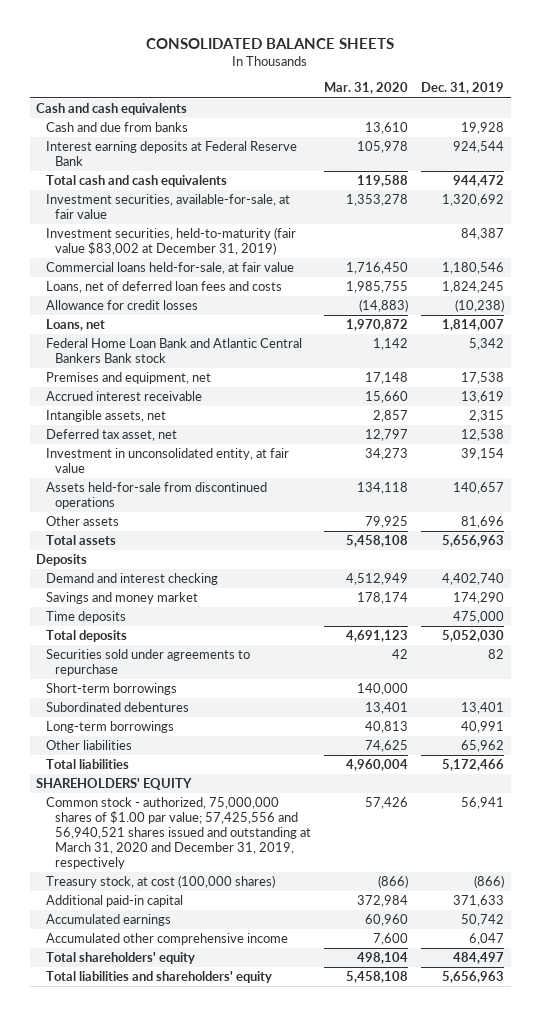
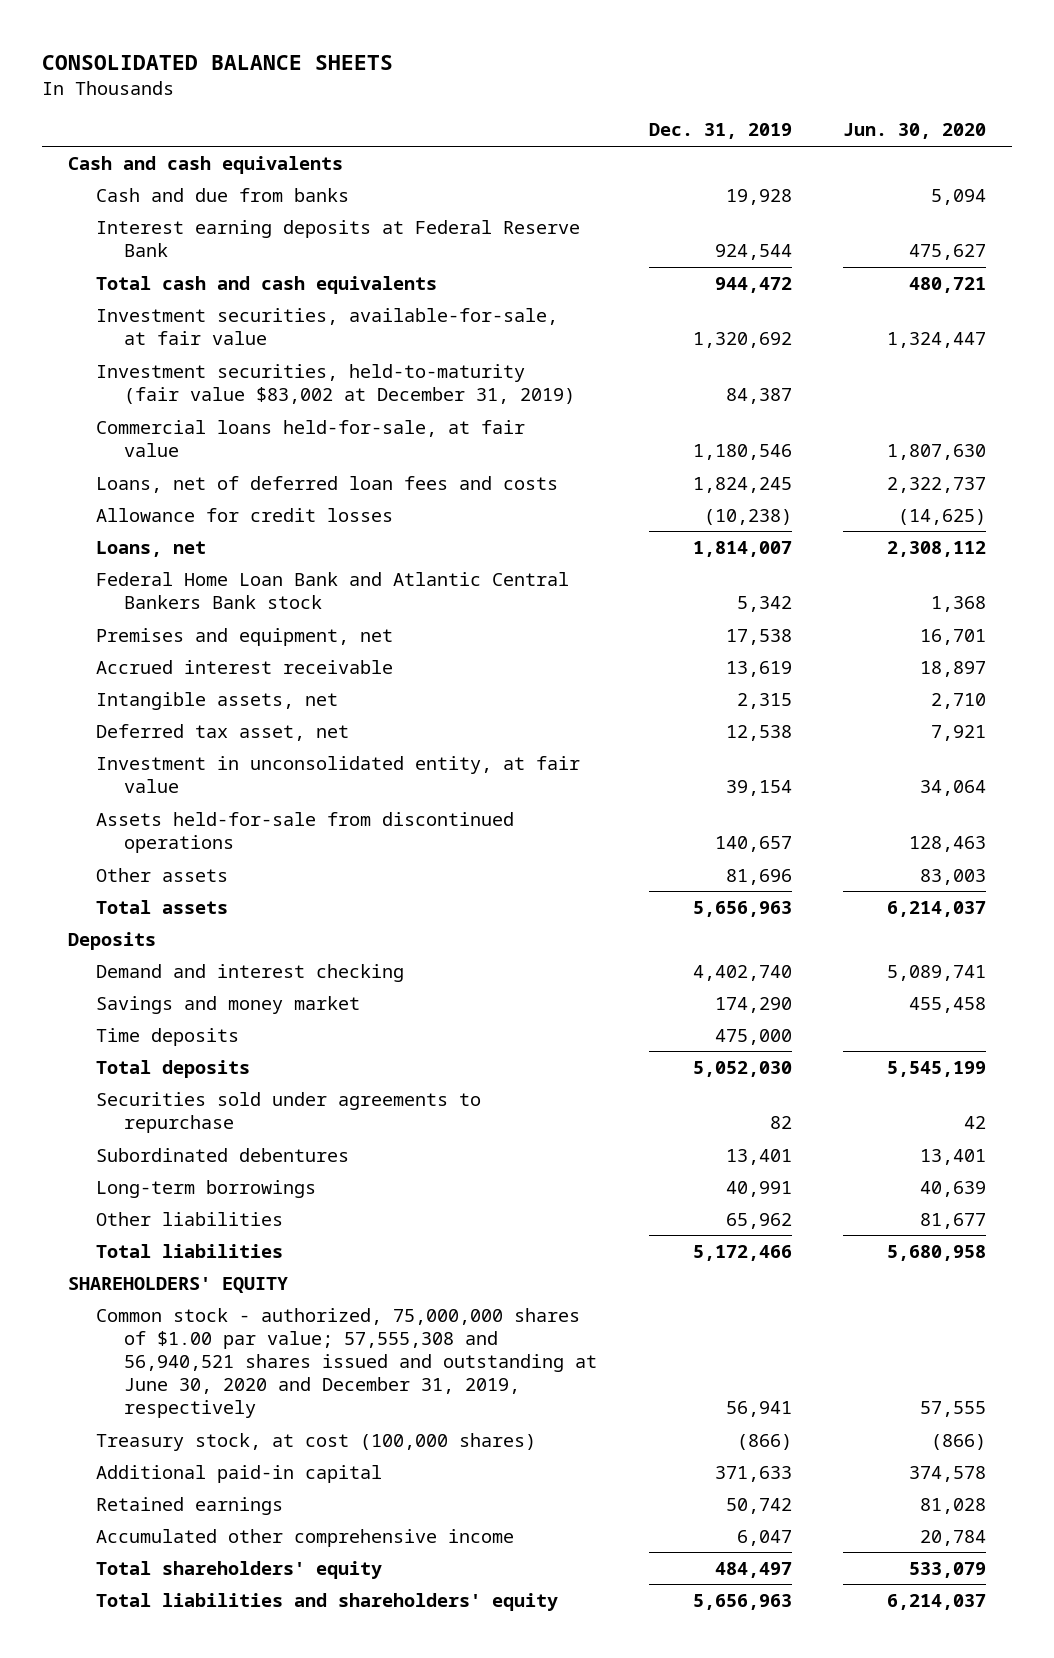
- | Mar. 31, 2020 | Dec. 31, 2019
+ | Dec. 31, 2019 | Jun. 30, 2020
- Short-term borrowings | 140,000 |
- Common stock - authorized, 75,000,000 shares of $1.00 par value; 57,425,556 and 56,940,521 shares issued and outstanding at March 31, 2020 and December 31, 2019, respectively | 57,426 | 56,941
+ Common stock - authorized, 75,000,000 shares of $1.00 par value; 57,555,308 and 56,940,521 shares issued and outstanding at June 30, 2020 and December 31, 2019, respectively | 56,941 | 57,555
- Accumulated earnings | 60,960 | 50,742
+ Retained earnings | 50,742 | 81,028

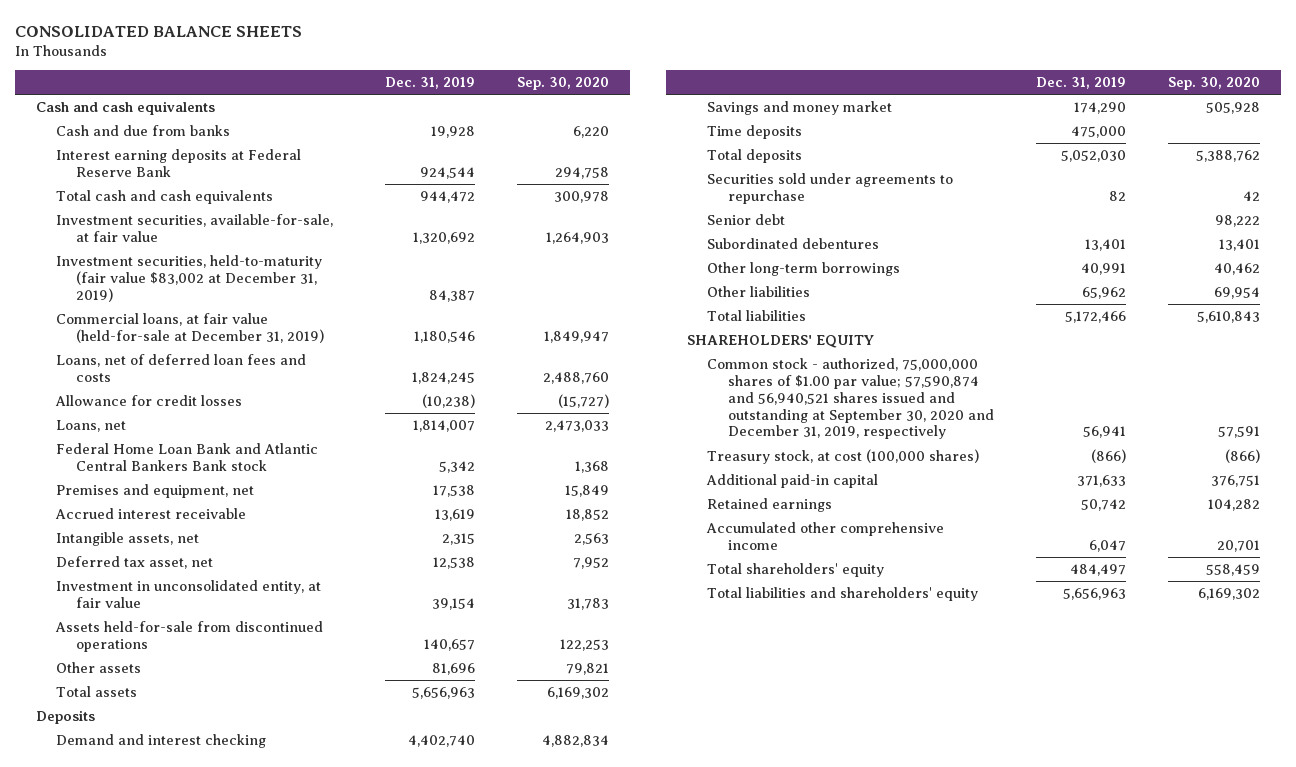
- | Dec. 31, 2019 | Jun. 30, 2020
+ | Dec. 31, 2019 | Sep. 30, 2020
- Commercial loans held-for-sale, at fair value | 1,180,546 | 1,807,630
+ Commercial loans, at fair value (held-for-sale at December 31, 2019) | 1,180,546 | 1,849,947
+ Senior debt | | 98,222
- Long-term borrowings | 40,991 | 40,639
+ Other long-term borrowings | 40,991 | 40,462
- Common stock - authorized, 75,000,000 shares of $1.00 par value; 57,555,308 and 56,940,521 shares issued and outstanding at June 30, 2020 and December 31, 2019, respectively | 56,941 | 57,555
+ Common stock - authorized, 75,000,000 shares of $1.00 par value; 57,590,874 and 56,940,521 shares issued and outstanding at September 30, 2020 and December 31, 2019, respectively | 56,941 | 57,591

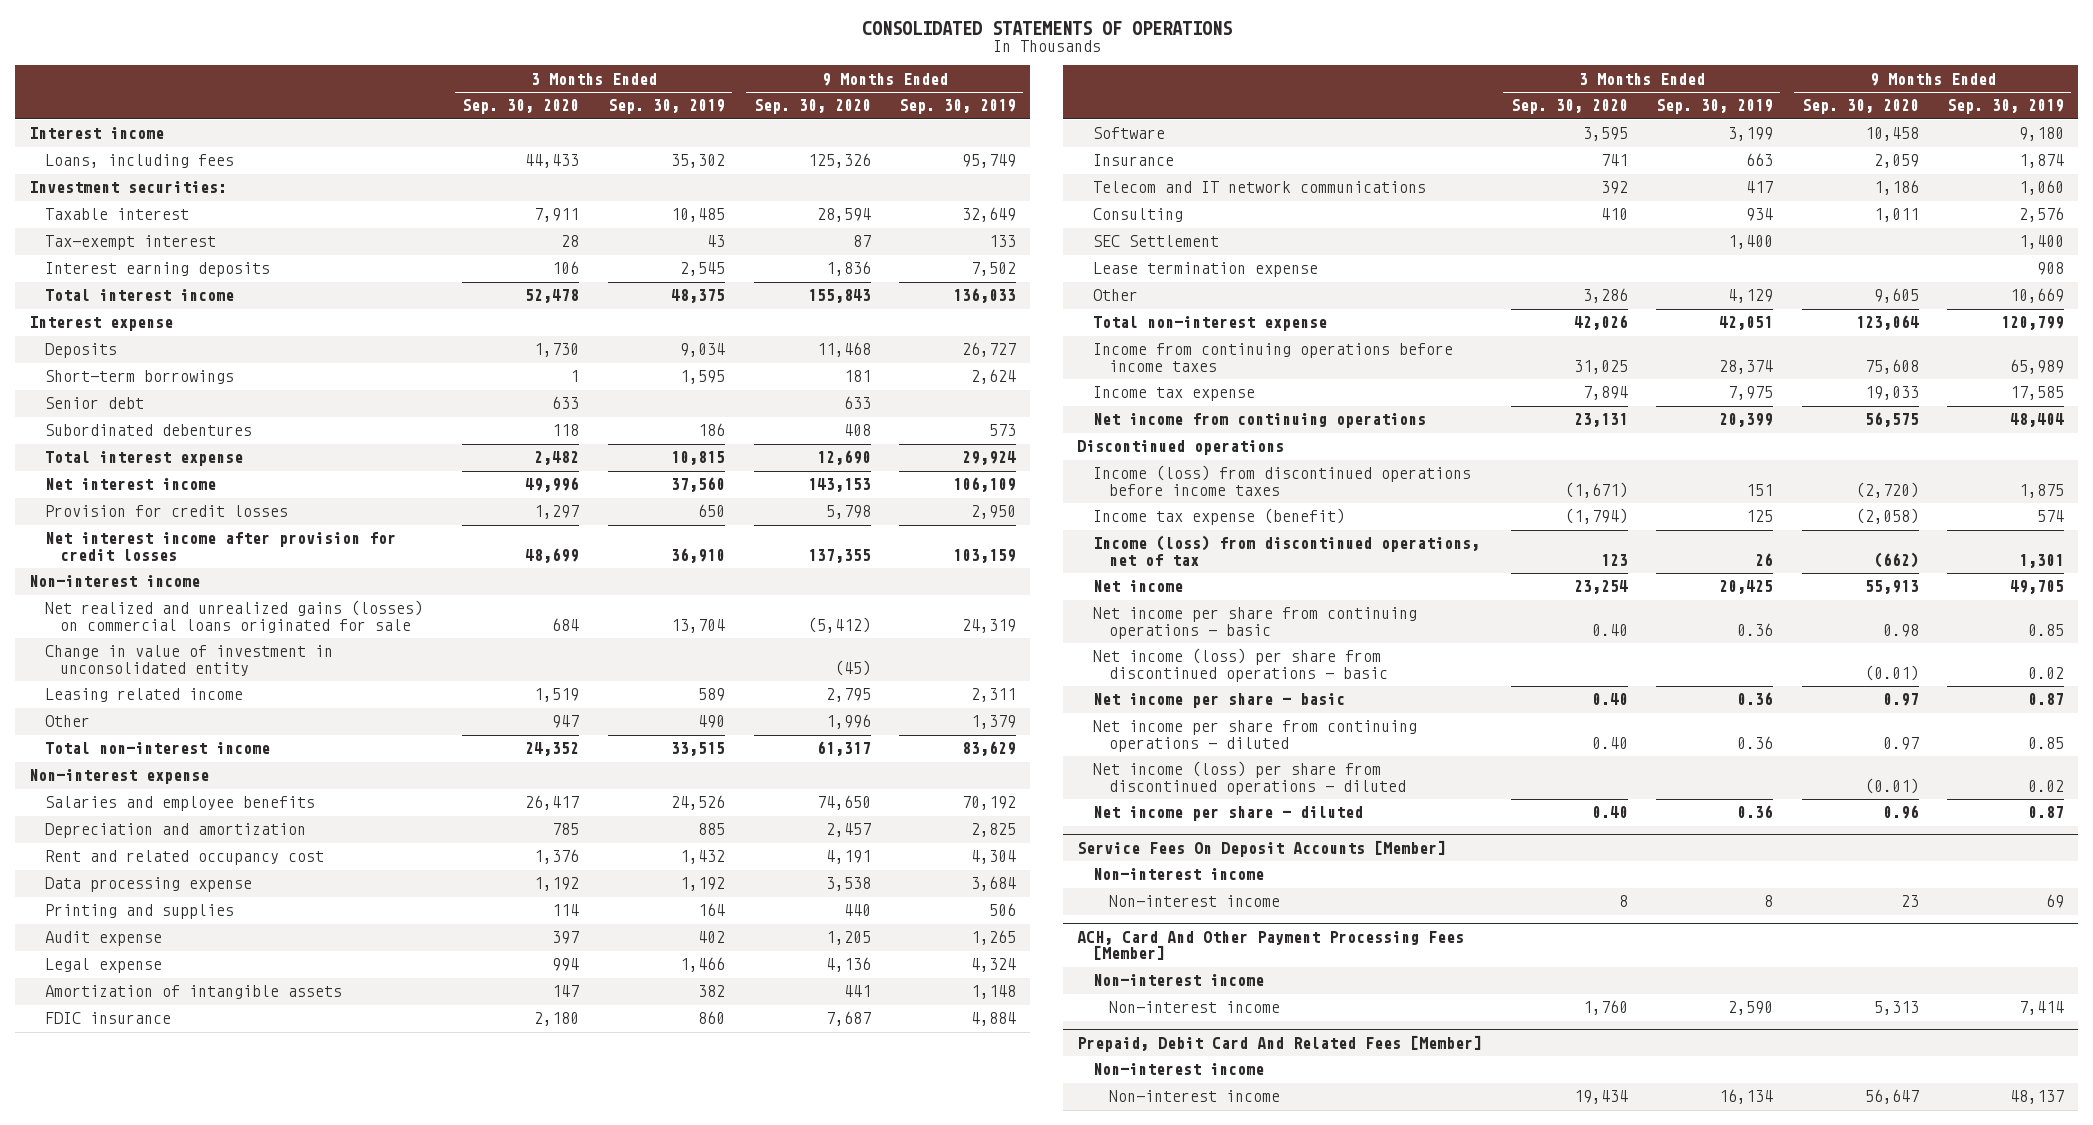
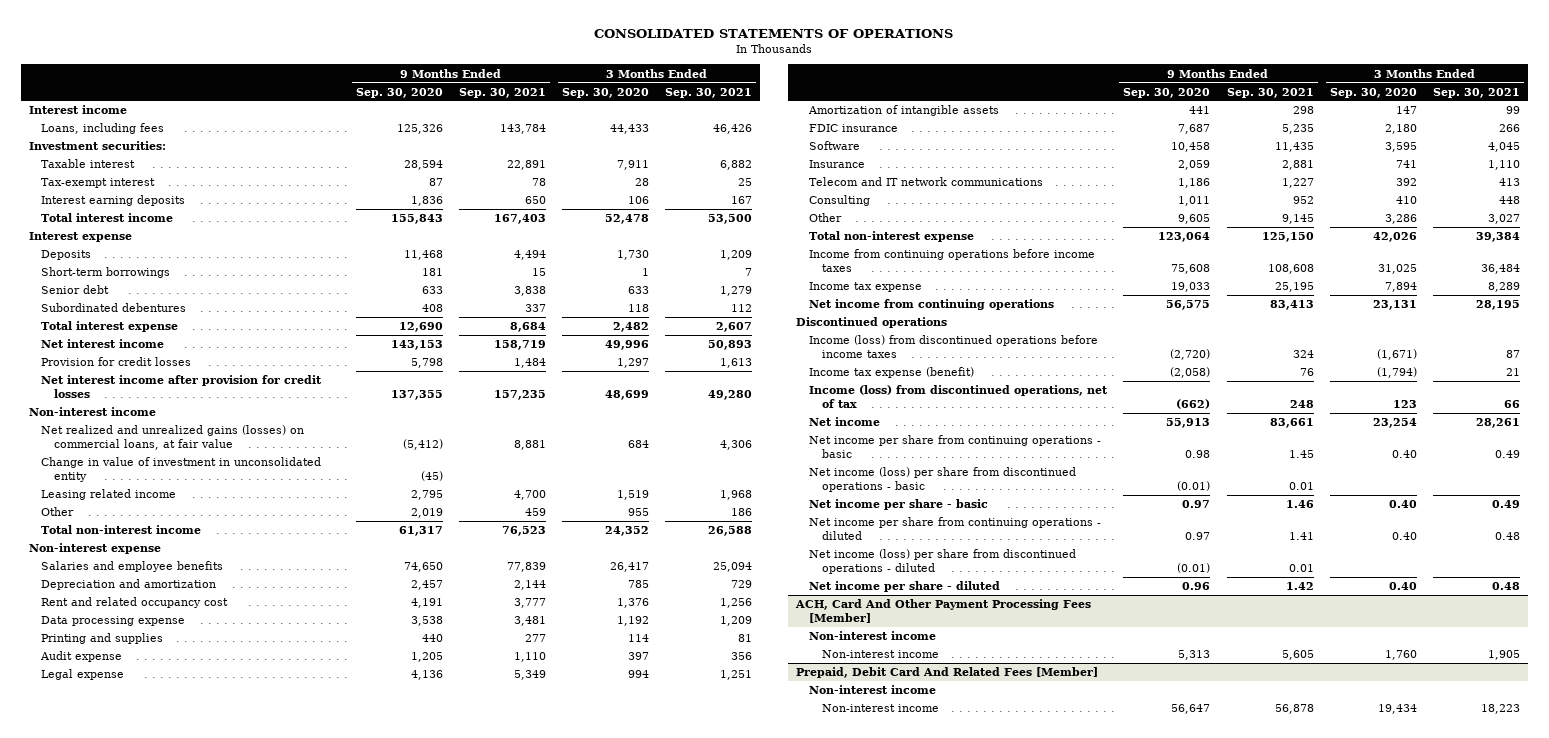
- | 3 Months Ended Sep. 30, 2020 | 3 Months Ended Sep. 30, 2019 | 9 Months Ended Sep. 30, 2020 | 9 Months Ended Sep. 30, 2019
+ | 9 Months Ended Sep. 30, 2020 | 9 Months Ended Sep. 30, 2021 | 3 Months Ended Sep. 30, 2020 | 3 Months Ended Sep. 30, 2021
- Net realized and unrealized gains (losses) on commercial loans originated for sale | 684 | 13,704 | (5,412) | 24,319
+ Net realized and unrealized gains (losses) on commercial loans, at fair value | (5,412) | 8,881 | 684 | 4,306
- Other | 947 | 490 | 1,996 | 1,379
+ Other | 2,019 | 459 | 955 | 186
- SEC Settlement | | 1,400 | | 1,400
- Lease termination expense | | | | 908
- Service Fees On Deposit Accounts [Member]
- Non-interest income
- Non-interest income | 8 | 8 | 23 | 69

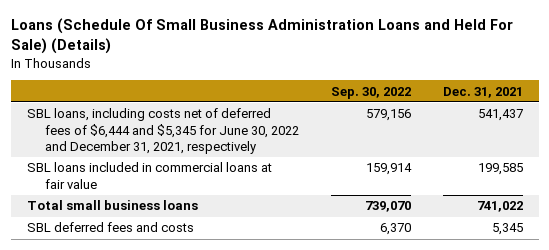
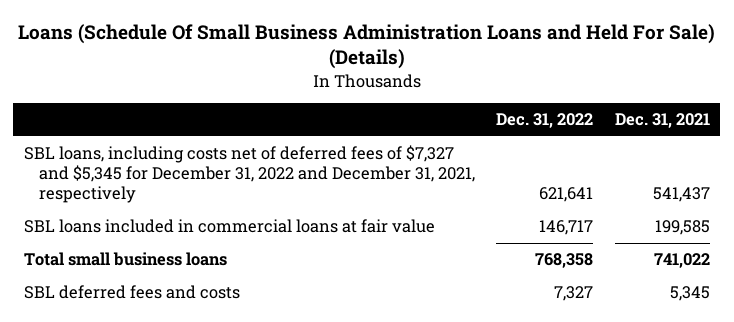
- | Sep. 30, 2022 | Dec. 31, 2021
+ | Dec. 31, 2022 | Dec. 31, 2021
- SBL loans, including costs net of deferred fees of $6,444 and $5,345 for June 30, 2022 and December 31, 2021, respectively | 579,156 | 541,437
+ SBL loans, including costs net of deferred fees of $7,327 and $5,345 for December 31, 2022 and December 31, 2021, respectively | 621,641 | 541,437

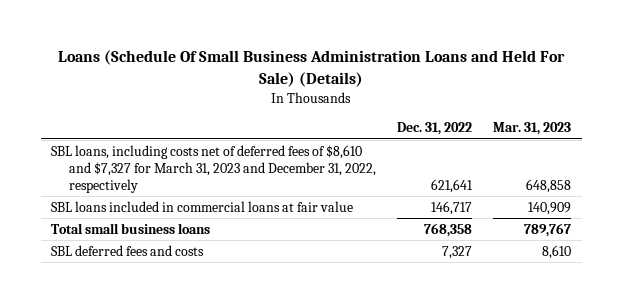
- | Dec. 31, 2022 | Dec. 31, 2021
+ | Dec. 31, 2022 | Mar. 31, 2023
- SBL loans, including costs net of deferred fees of $7,327 and $5,345 for December 31, 2022 and December 31, 2021, respectively | 621,641 | 541,437
+ SBL loans, including costs net of deferred fees of $8,610 and $7,327 for March 31, 2023 and December 31, 2022, respectively | 621,641 | 648,858

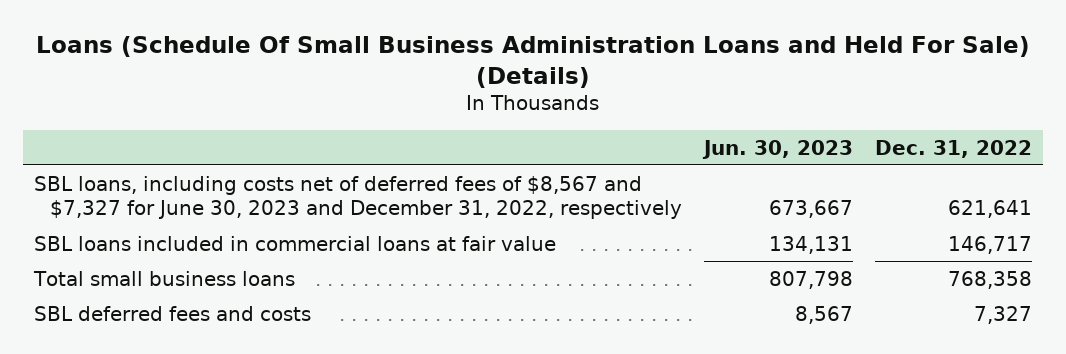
- | Dec. 31, 2022 | Mar. 31, 2023
+ | Jun. 30, 2023 | Dec. 31, 2022
- SBL loans, including costs net of deferred fees of $8,610 and $7,327 for March 31, 2023 and December 31, 2022, respectively | 621,641 | 648,858
+ SBL loans, including costs net of deferred fees of $8,567 and $7,327 for June 30, 2023 and December 31, 2022, respectively | 673,667 | 621,641

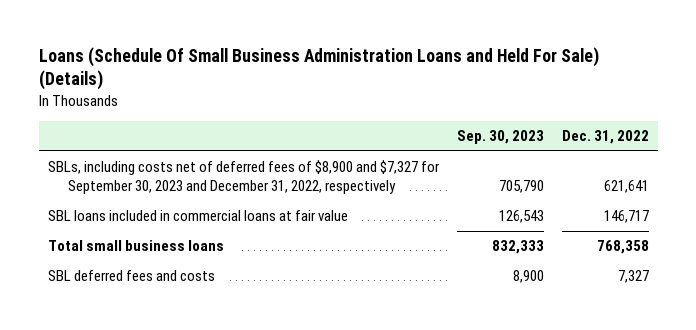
- | Jun. 30, 2023 | Dec. 31, 2022
+ | Sep. 30, 2023 | Dec. 31, 2022
- SBL loans, including costs net of deferred fees of $8,567 and $7,327 for June 30, 2023 and December 31, 2022, respectively | 673,667 | 621,641
+ SBLs, including costs net of deferred fees of $8,900 and $7,327 for September 30, 2023 and December 31, 2022, respectively | 705,790 | 621,641

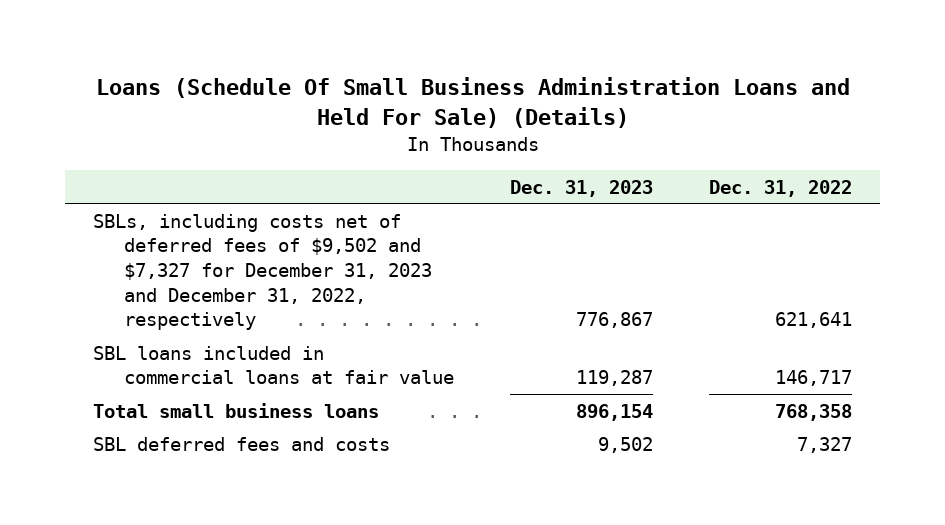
- | Sep. 30, 2023 | Dec. 31, 2022
+ | Dec. 31, 2023 | Dec. 31, 2022
- SBLs, including costs net of deferred fees of $8,900 and $7,327 for September 30, 2023 and December 31, 2022, respectively | 705,790 | 621,641
+ SBLs, including costs net of deferred fees of $9,502 and $7,327 for December 31, 2023 and December 31, 2022, respectively | 776,867 | 621,641

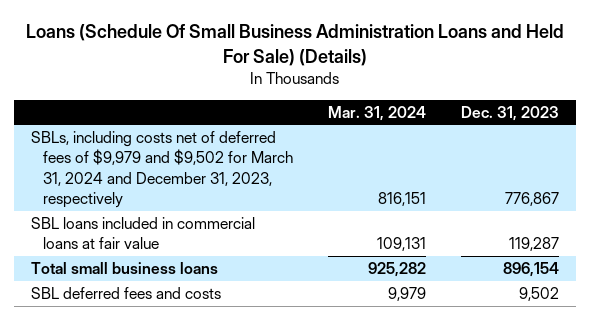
- | Dec. 31, 2023 | Dec. 31, 2022
+ | Mar. 31, 2024 | Dec. 31, 2023
- SBLs, including costs net of deferred fees of $9,502 and $7,327 for December 31, 2023 and December 31, 2022, respectively | 776,867 | 621,641
+ SBLs, including costs net of deferred fees of $9,979 and $9,502 for March 31, 2024 and December 31, 2023, respectively | 816,151 | 776,867

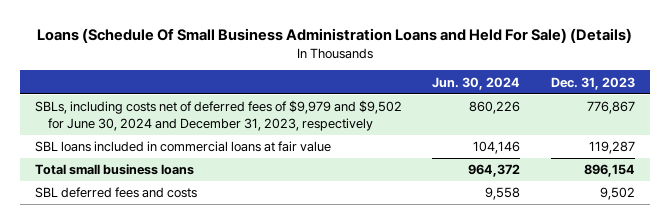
- | Mar. 31, 2024 | Dec. 31, 2023
+ | Jun. 30, 2024 | Dec. 31, 2023
- SBLs, including costs net of deferred fees of $9,979 and $9,502 for March 31, 2024 and December 31, 2023, respectively | 816,151 | 776,867
+ SBLs, including costs net of deferred fees of $9,979 and $9,502 for June 30, 2024 and December 31, 2023, respectively | 860,226 | 776,867

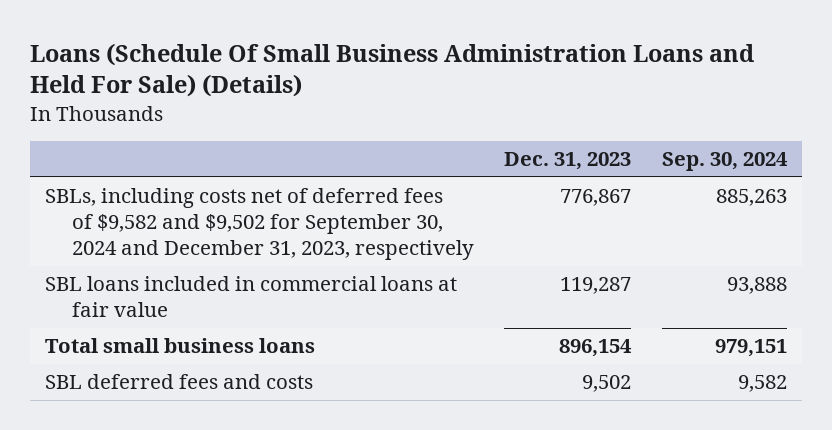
- | Jun. 30, 2024 | Dec. 31, 2023
+ | Dec. 31, 2023 | Sep. 30, 2024
- SBLs, including costs net of deferred fees of $9,979 and $9,502 for June 30, 2024 and December 31, 2023, respectively | 860,226 | 776,867
+ SBLs, including costs net of deferred fees of $9,582 and $9,502 for September 30, 2024 and December 31, 2023, respectively | 776,867 | 885,263

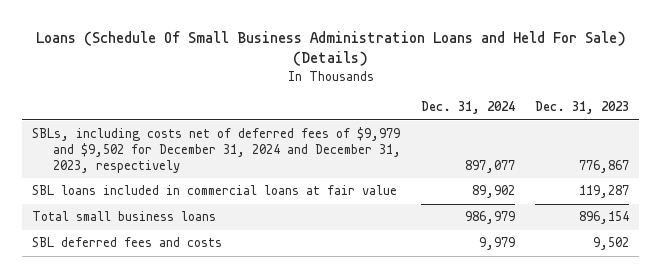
- | Dec. 31, 2023 | Sep. 30, 2024
+ | Dec. 31, 2024 | Dec. 31, 2023
- SBLs, including costs net of deferred fees of $9,582 and $9,502 for September 30, 2024 and December 31, 2023, respectively | 776,867 | 885,263
+ SBLs, including costs net of deferred fees of $9,979 and $9,502 for December 31, 2024 and December 31, 2023, respectively | 897,077 | 776,867

